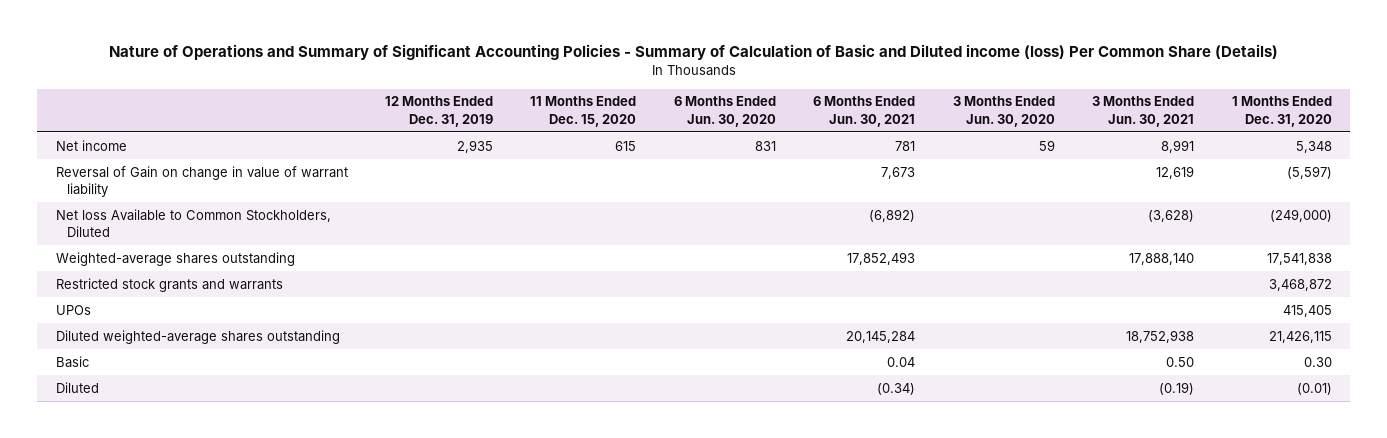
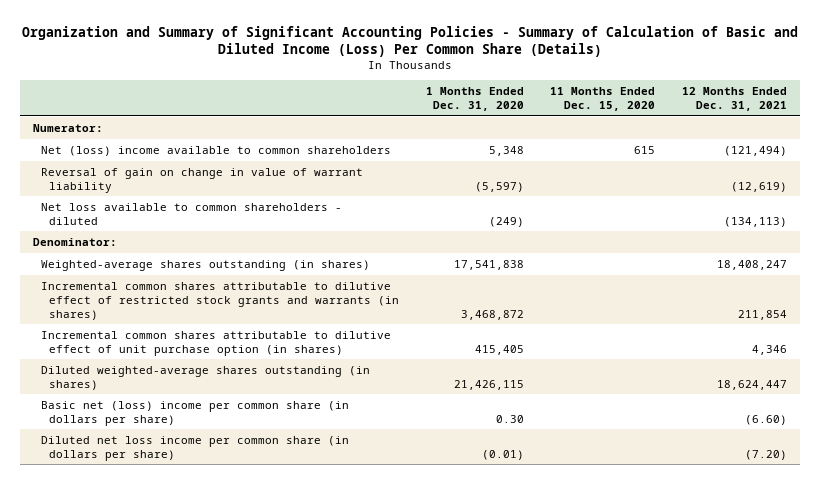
- Nature of Operations and Summary of Significant Accounting Policies - Summary of Calculation of Basic and Diluted income (loss) Per Common Share (Details)
+ Organization and Summary of Significant Accounting Policies - Summary of Calculation of Basic and Diluted Income (Loss) Per Common Share (Details)
- | 12 Months Ended Dec. 31, 2019 | 11 Months Ended Dec. 15, 2020 | 6 Months Ended Jun. 30, 2020 | 6 Months Ended Jun. 30, 2021 | 3 Months Ended Jun. 30, 2020 | 3 Months Ended Jun. 30, 2021 | 1 Months Ended Dec. 31, 2020
+ | 1 Months Ended Dec. 31, 2020 | 11 Months Ended Dec. 15, 2020 | 12 Months Ended Dec. 31, 2021
- Net income | 2,935 | 615 | 831 | 781 | 59 | 8,991 | 5,348
- Reversal of Gain on change in value of warrant liability | | | | 7,673 | | 12,619 | (5,597)
- Net loss Available to Common Stockholders, Diluted | | | | (6,892) | | (3,628) | (249,000)
- Weighted-average shares outstanding | | | | 17,852,493 | | 17,888,140 | 17,541,838
- Restricted stock grants and warrants | | | | | | | 3,468,872
- UPOs | | | | | | | 415,405
- Diluted weighted-average shares outstanding | | | | 20,145,284 | | 18,752,938 | 21,426,115
- Basic | | | | 0.04 | | 0.50 | 0.30
- Diluted | | | | (0.34) | | (0.19) | (0.01)
+ Numerator:
+ Net (loss) income available to common shareholders | 5,348 | 615 | (121,494)
+ Reversal of gain on change in value of warrant liability | (5,597) | | (12,619)
+ Net loss available to common shareholders - diluted | (249) | | (134,113)
+ Denominator:
+ Weighted-average shares outstanding (in shares) | 17,541,838 | | 18,408,247
+ Incremental common shares attributable to dilutive effect of restricted stock grants and warrants (in shares) | 3,468,872 | | 211,854
+ Incremental common shares attributable to dilutive effect of unit purchase option (in shares) | 415,405 | | 4,346
+ Diluted weighted-average shares outstanding (in shares) | 21,426,115 | | 18,624,447
+ Basic net (loss) income per common share (in dollars per share) | 0.30 | | (6.60)
+ Diluted net loss income per common share (in dollars per share) | (0.01) | | (7.20)

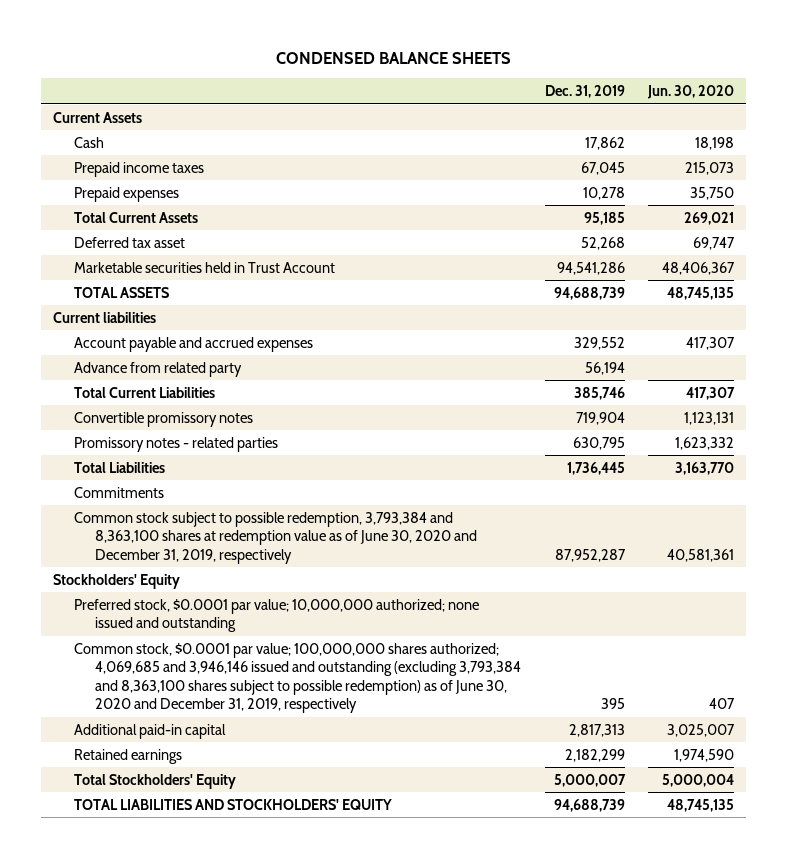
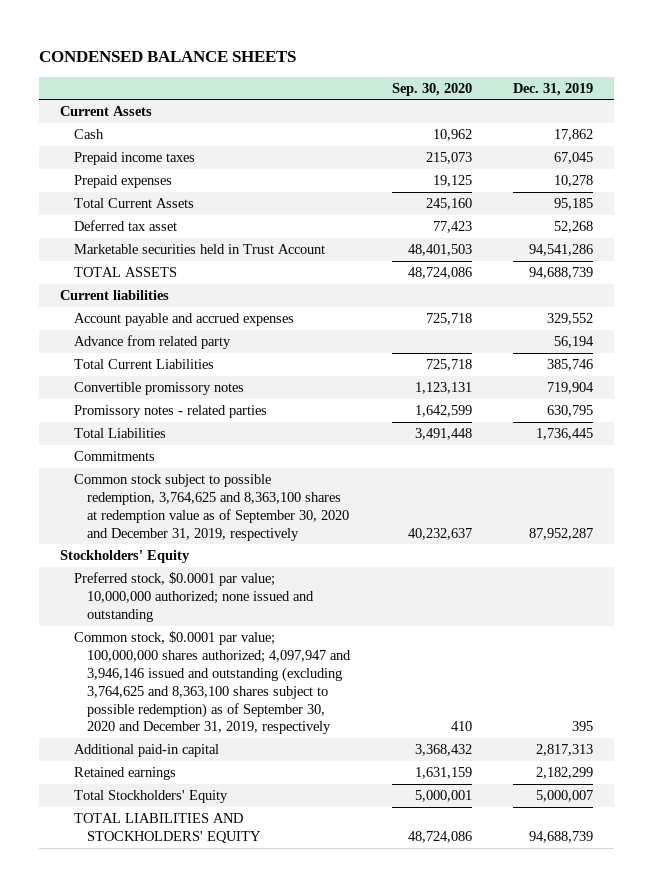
- | Dec. 31, 2019 | Jun. 30, 2020
+ | Sep. 30, 2020 | Dec. 31, 2019
- Common stock subject to possible redemption, 3,793,384 and 8,363,100 shares at redemption value as of June 30, 2020 and December 31, 2019, respectively | 87,952,287 | 40,581,361
+ Common stock subject to possible redemption, 3,764,625 and 8,363,100 shares at redemption value as of September 30, 2020 and December 31, 2019, respectively | 40,232,637 | 87,952,287
- Common stock, $0.0001 par value; 100,000,000 shares authorized; 4,069,685 and 3,946,146 issued and outstanding (excluding 3,793,384 and 8,363,100 shares subject to possible redemption) as of June 30, 2020 and December 31, 2019, respectively | 395 | 407
+ Common stock, $0.0001 par value; 100,000,000 shares authorized; 4,097,947 and 3,946,146 issued and outstanding (excluding 3,764,625 and 8,363,100 shares subject to possible redemption) as of September 30, 2020 and December 31, 2019, respectively | 410 | 395

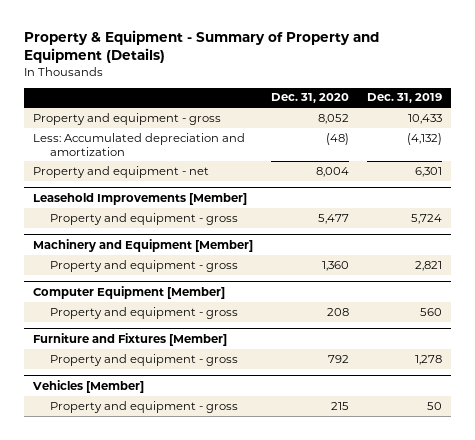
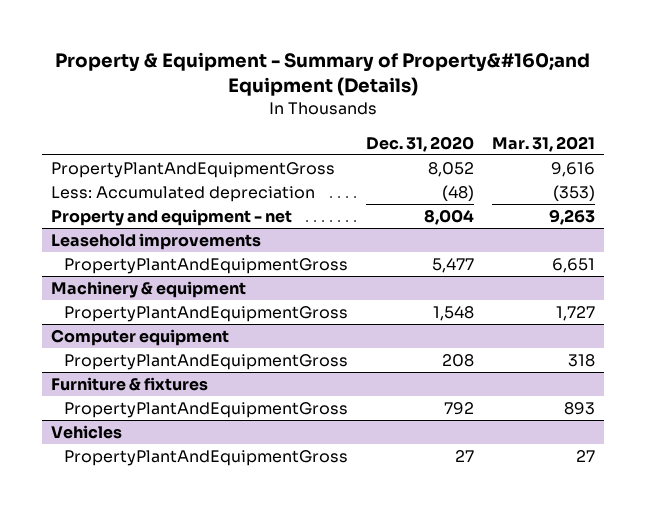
- Property & Equipment - Summary of Property and Equipment (Details)
+ Property & Equipment - Summary of Property&#160;and Equipment (Details)
- | Dec. 31, 2020 | Dec. 31, 2019
+ | Dec. 31, 2020 | Mar. 31, 2021
- Property and equipment - gross | 8,052 | 10,433
- Less: Accumulated depreciation and amortization | (48) | (4,132)
+ PropertyPlantAndEquipmentGross | 8,052 | 9,616
+ Less: Accumulated depreciation | (48) | (353)
- Leasehold Improvements [Member]
- Property and equipment - gross | 5,477 | 5,724
- Machinery and Equipment [Member]
- Property and equipment - gross | 1,360 | 2,821
- Computer Equipment [Member]
- Property and equipment - gross | 208 | 560
- Furniture and Fixtures [Member]
- Property and equipment - gross | 792 | 1,278
- Vehicles [Member]
- Property and equipment - gross | 215 | 50
+ Leasehold improvements
+ PropertyPlantAndEquipmentGross | 5,477 | 6,651
+ Machinery & equipment
+ PropertyPlantAndEquipmentGross | 1,548 | 1,727
+ Computer equipment
+ PropertyPlantAndEquipmentGross | 208 | 318
+ Furniture & fixtures
+ PropertyPlantAndEquipmentGross | 792 | 893
+ Vehicles
+ PropertyPlantAndEquipmentGross | 27 | 27

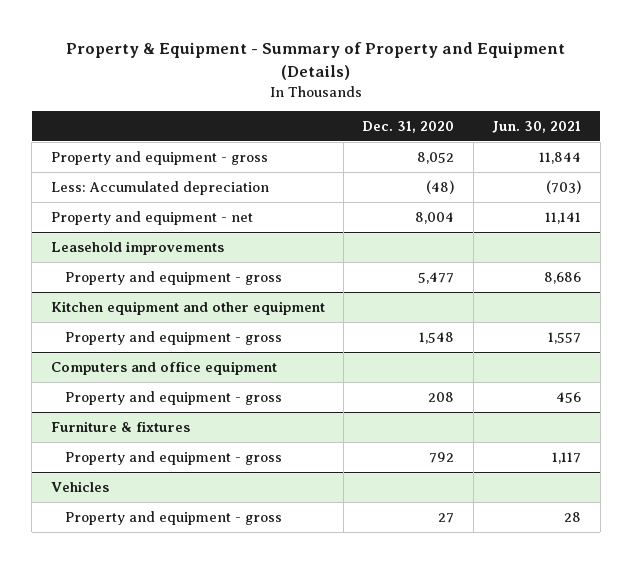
- Property & Equipment - Summary of Property&#160;and Equipment (Details)
+ Property & Equipment - Summary of Property and Equipment (Details)
- | Dec. 31, 2020 | Mar. 31, 2021
+ | Dec. 31, 2020 | Jun. 30, 2021
- PropertyPlantAndEquipmentGross | 8,052 | 9,616
+ Property and equipment - gross | 8,052 | 11,844
@ Leasehold improvements
- PropertyPlantAndEquipmentGross | 5,477 | 6,651
- Machinery & equipment
- PropertyPlantAndEquipmentGross | 1,548 | 1,727
- Computer equipment
- PropertyPlantAndEquipmentGross | 208 | 318
@ Leasehold improvements
+ Property and equipment - gross | 5,477 | 8,686
+ Kitchen equipment and other equipment
+ Property and equipment - gross | 1,548 | 1,557
+ Computers and office equipment
+ Property and equipment - gross | 208 | 456
@ Furniture & fixtures
- PropertyPlantAndEquipmentGross | 792 | 893
+ Property and equipment - gross | 792 | 1,117
@ Vehicles
- PropertyPlantAndEquipmentGross | 27 | 27
+ Property and equipment - gross | 27 | 28

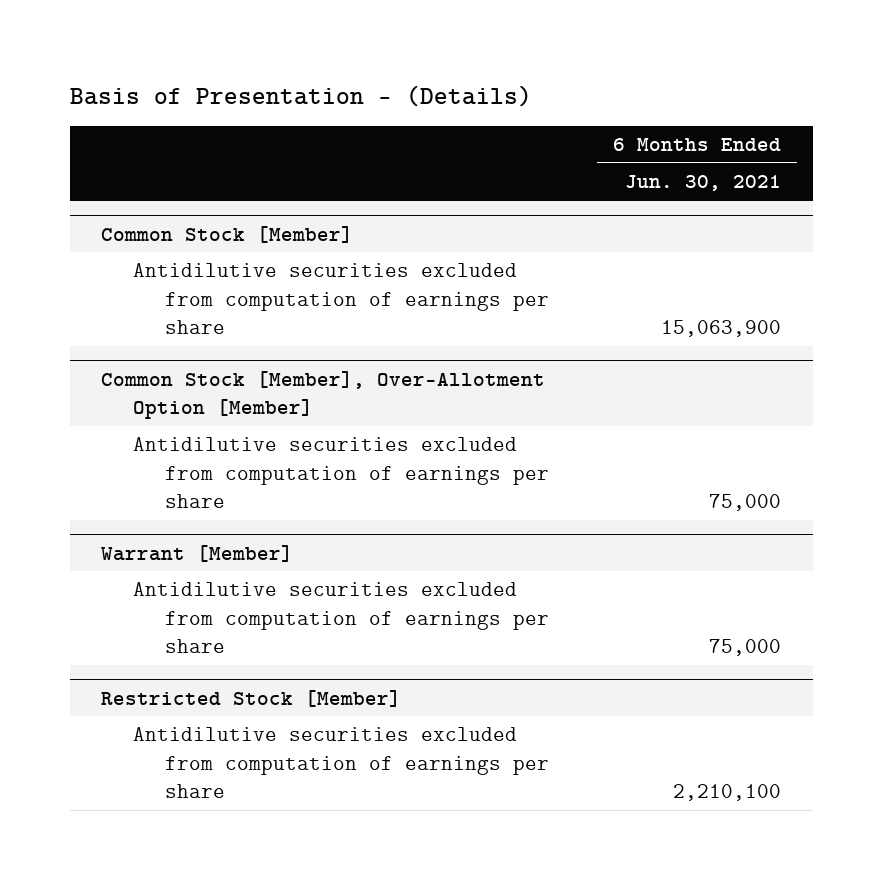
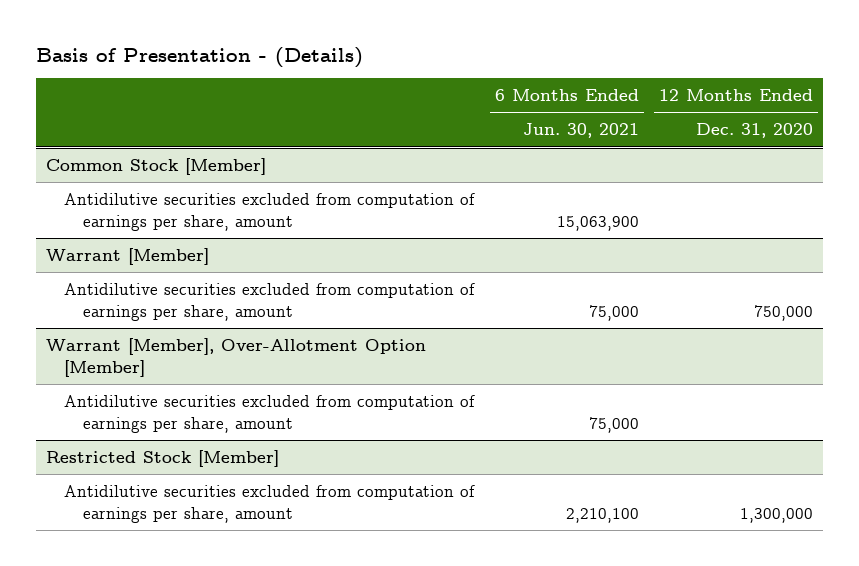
- | 6 Months Ended Jun. 30, 2021
+ | 6 Months Ended Jun. 30, 2021 | 12 Months Ended Dec. 31, 2020
@ Common Stock [Member]
- Antidilutive securities excluded from computation of earnings per share | 15,063,900
- Common Stock [Member], Over-Allotment Option [Member]
- Antidilutive securities excluded from computation of earnings per share | 75,000
@ Common Stock [Member]
+ Antidilutive securities excluded from computation of earnings per share, amount | 15,063,900 |
@ Warrant [Member]
- Antidilutive securities excluded from computation of earnings per share | 75,000
+ Antidilutive securities excluded from computation of earnings per share, amount | 75,000 | 750,000
+ Warrant [Member], Over-Allotment Option [Member]
+ Antidilutive securities excluded from computation of earnings per share, amount | 75,000 |
@ Restricted Stock [Member]
- Antidilutive securities excluded from computation of earnings per share | 2,210,100
+ Antidilutive securities excluded from computation of earnings per share, amount | 2,210,100 | 1,300,000

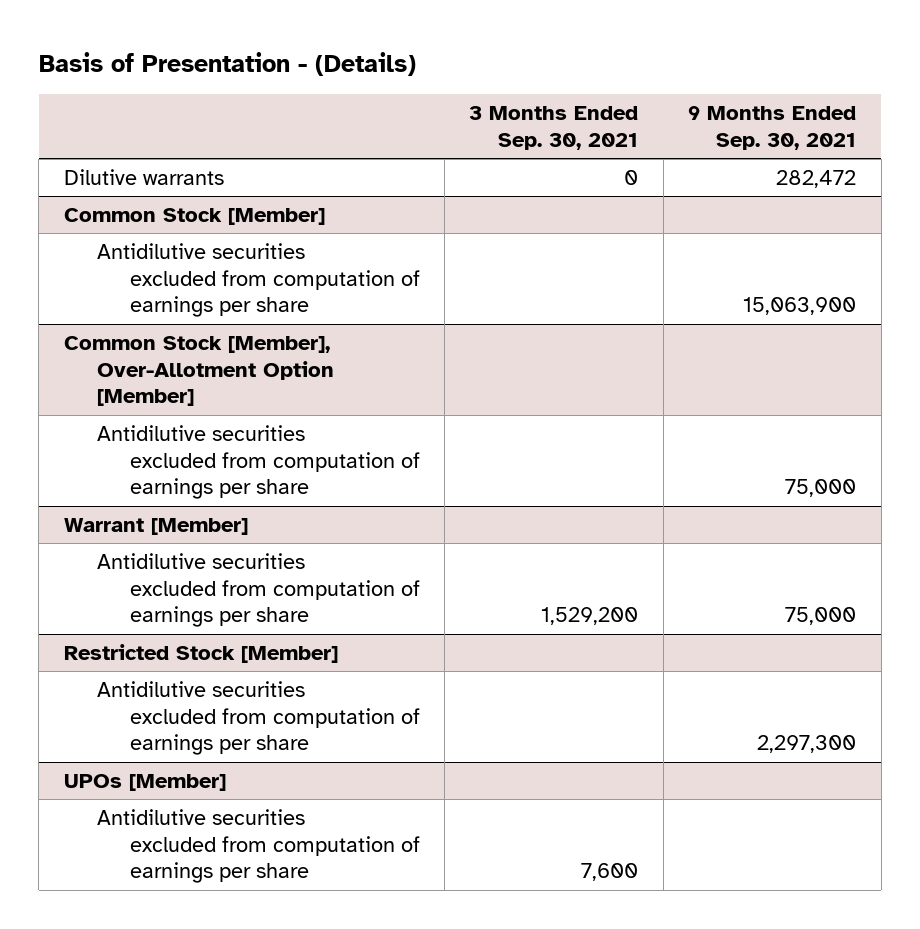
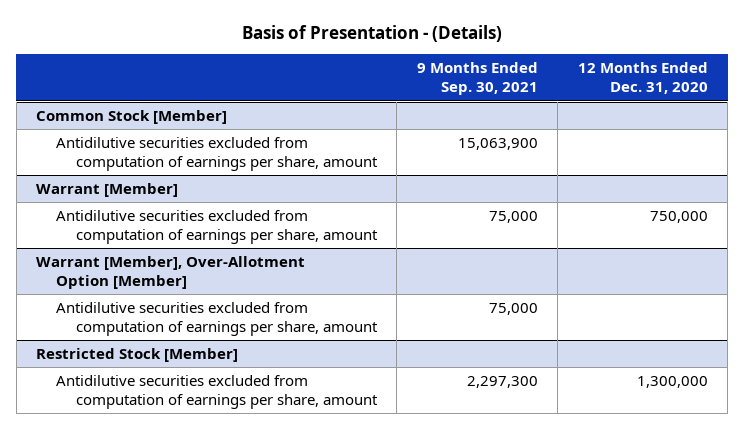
- | 3 Months Ended Sep. 30, 2021 | 9 Months Ended Sep. 30, 2021
+ | 9 Months Ended Sep. 30, 2021 | 12 Months Ended Dec. 31, 2020
- Dilutive warrants | 0 | 282,472
@ Common Stock [Member]
- Antidilutive securities excluded from computation of earnings per share | | 15,063,900
- Common Stock [Member], Over-Allotment Option [Member]
- Antidilutive securities excluded from computation of earnings per share | | 75,000
@ Common Stock [Member]
+ Antidilutive securities excluded from computation of earnings per share, amount | 15,063,900 |
@ Warrant [Member]
- Antidilutive securities excluded from computation of earnings per share | 1,529,200 | 75,000
+ Antidilutive securities excluded from computation of earnings per share, amount | 75,000 | 750,000
+ Warrant [Member], Over-Allotment Option [Member]
+ Antidilutive securities excluded from computation of earnings per share, amount | 75,000 |
@ Restricted Stock [Member]
- Antidilutive securities excluded from computation of earnings per share | | 2,297,300
- UPOs [Member]
- Antidilutive securities excluded from computation of earnings per share | 7,600 |
@ Restricted Stock [Member]
+ Antidilutive securities excluded from computation of earnings per share, amount | 2,297,300 | 1,300,000

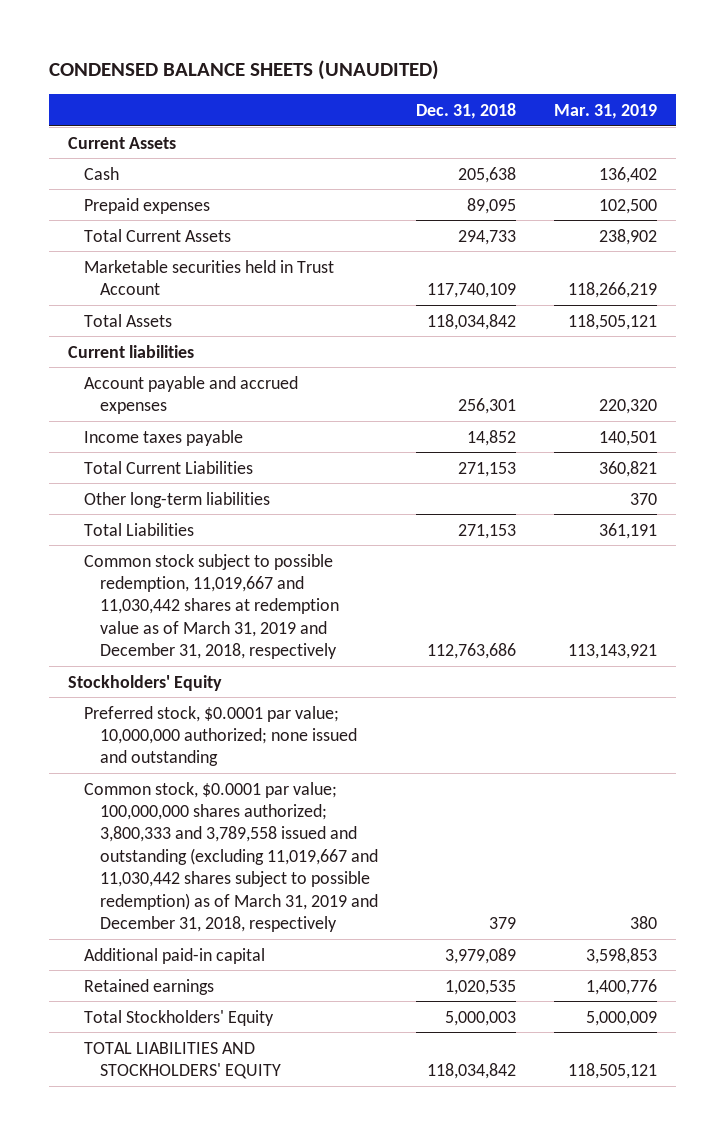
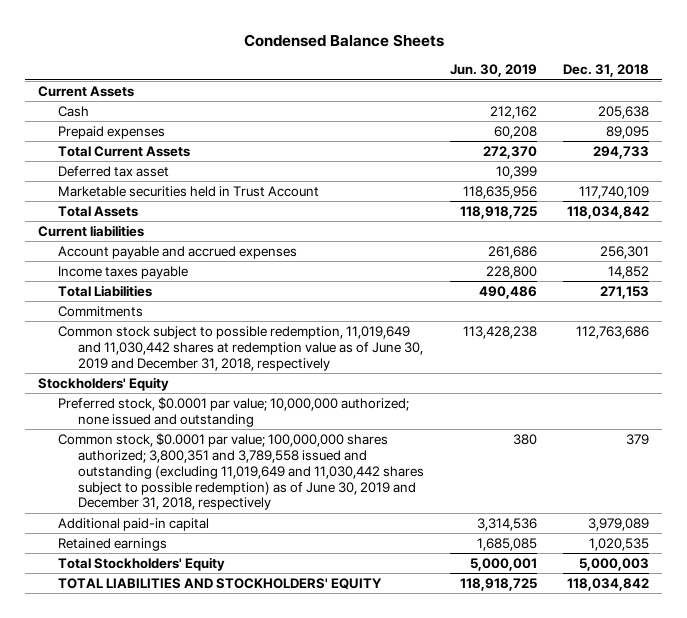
- CONDENSED BALANCE SHEETS (UNAUDITED)
+ Condensed Balance Sheets
- | Dec. 31, 2018 | Mar. 31, 2019
+ | Jun. 30, 2019 | Dec. 31, 2018
+ Deferred tax asset | 10,399 |
- Total Current Liabilities | 271,153 | 360,821
- Other long-term liabilities | | 370
- Common stock subject to possible redemption, 11,019,667 and 11,030,442 shares at redemption value as of March 31, 2019 and December 31, 2018, respectively | 112,763,686 | 113,143,921
+ Commitments
+ Common stock subject to possible redemption, 11,019,649 and 11,030,442 shares at redemption value as of June 30, 2019 and December 31, 2018, respectively | 113,428,238 | 112,763,686
- Common stock, $0.0001 par value; 100,000,000 shares authorized; 3,800,333 and 3,789,558 issued and outstanding (excluding 11,019,667 and 11,030,442 shares subject to possible redemption) as of March 31, 2019 and December 31, 2018, respectively | 379 | 380
+ Common stock, $0.0001 par value; 100,000,000 shares authorized; 3,800,351 and 3,789,558 issued and outstanding (excluding 11,019,649 and 11,030,442 shares subject to possible redemption) as of June 30, 2019 and December 31, 2018, respectively | 380 | 379

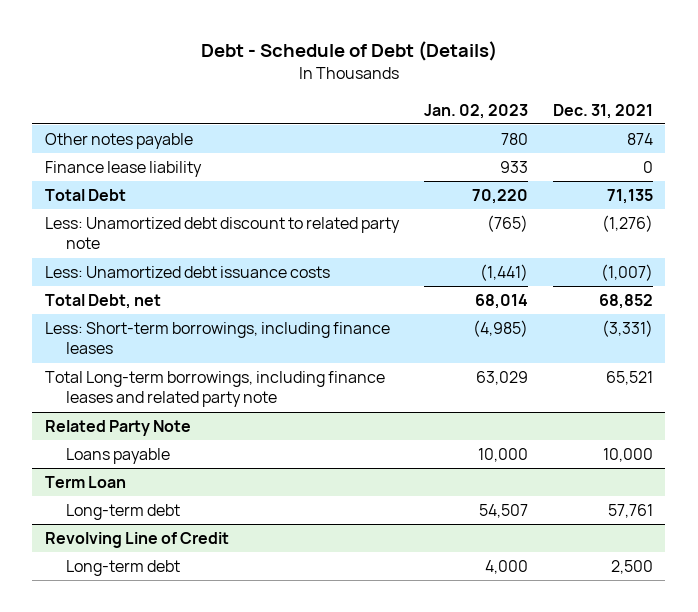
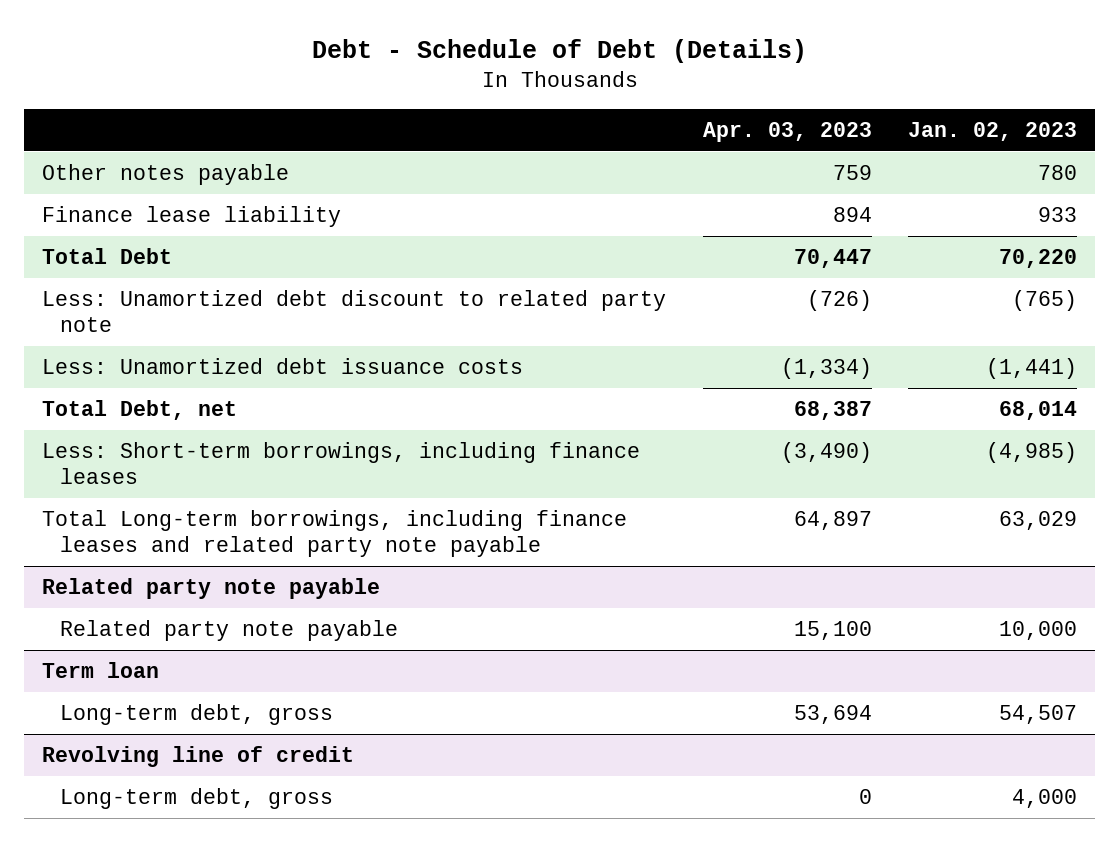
- | Jan. 02, 2023 | Dec. 31, 2021
+ | Apr. 03, 2023 | Jan. 02, 2023
- Total Long-term borrowings, including finance leases and related party note | 63,029 | 65,521
- Related Party Note
- Loans payable | 10,000 | 10,000
- Term Loan
- Long-term debt | 54,507 | 57,761
- Revolving Line of Credit
- Long-term debt | 4,000 | 2,500
+ Total Long-term borrowings, including finance leases and related party note payable | 64,897 | 63,029
+ Related party note payable
+ Related party note payable | 15,100 | 10,000
+ Term loan
+ Long-term debt, gross | 53,694 | 54,507
+ Revolving line of credit
+ Long-term debt, gross | 0 | 4,000

